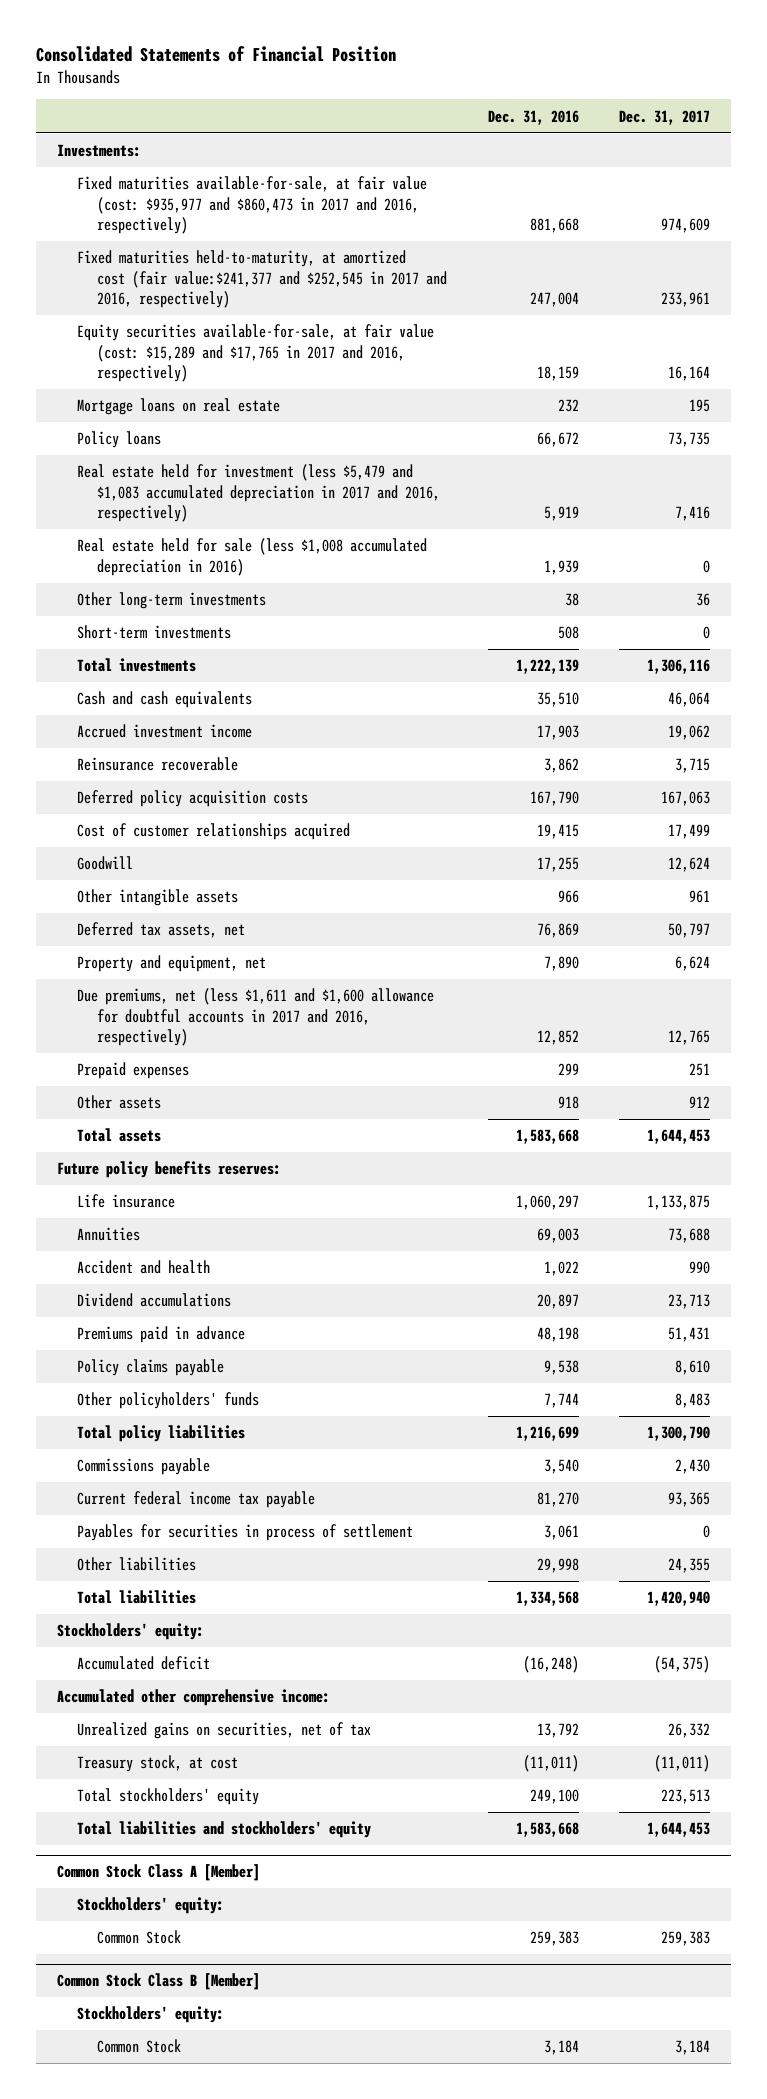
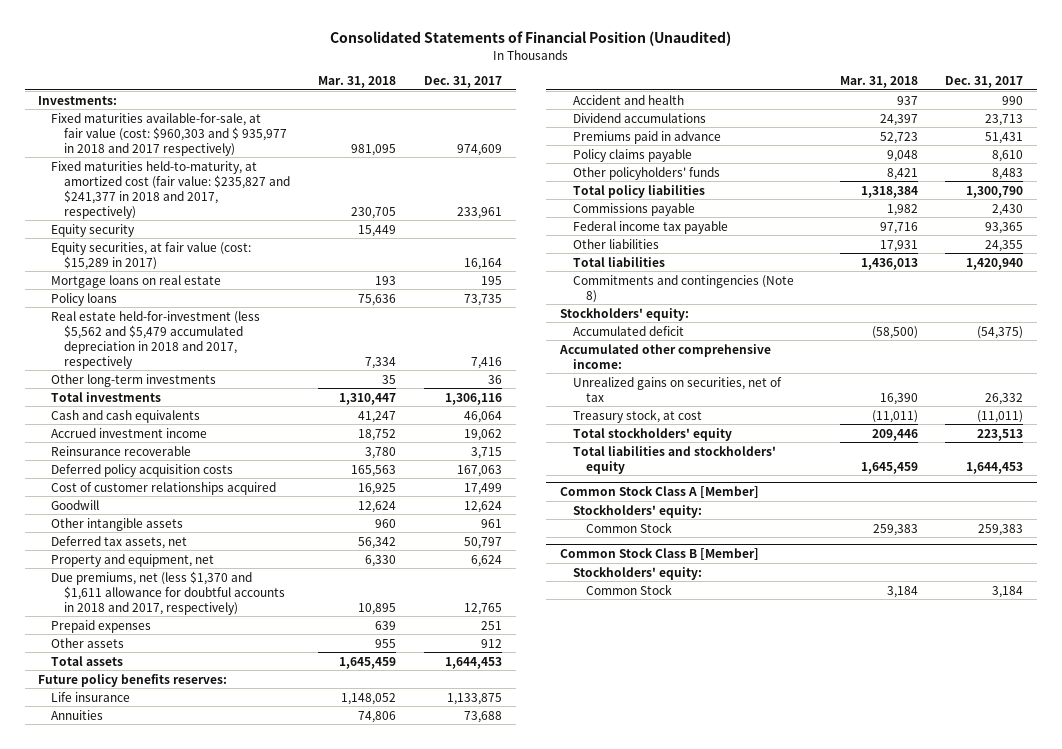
- Consolidated Statements of Financial Position
+ Consolidated Statements of Financial Position (Unaudited)
- | Dec. 31, 2016 | Dec. 31, 2017
+ | Mar. 31, 2018 | Dec. 31, 2017
- Fixed maturities available-for-sale, at fair value (cost: $935,977 and $860,473 in 2017 and 2016, respectively) | 881,668 | 974,609
- Fixed maturities held-to-maturity, at amortized cost (fair value:$241,377 and $252,545 in 2017 and 2016, respectively) | 247,004 | 233,961
- Equity securities available-for-sale, at fair value (cost: $15,289 and $17,765 in 2017 and 2016, respectively) | 18,159 | 16,164
+ Fixed maturities available-for-sale, at fair value (cost: $960,303 and $ 935,977 in 2018 and 2017 respectively) | 981,095 | 974,609
+ Fixed maturities held-to-maturity, at amortized cost (fair value: $235,827 and $241,377 in 2018 and 2017, respectively) | 230,705 | 233,961
+ Equity security | 15,449 |
+ Equity securities, at fair value (cost: $15,289 in 2017) | | 16,164
- Real estate held for investment (less $5,479 and $1,083 accumulated depreciation in 2017 and 2016, respectively) | 5,919 | 7,416
- Real estate held for sale (less $1,008 accumulated depreciation in 2016) | 1,939 | 0
+ Real estate held-for-investment (less $5,562 and $5,479 accumulated depreciation in 2018 and 2017, respectively | 7,334 | 7,416
- Short-term investments | 508 | 0
- Due premiums, net (less $1,611 and $1,600 allowance for doubtful accounts in 2017 and 2016, respectively) | 12,852 | 12,765
+ Due premiums, net (less $1,370 and $1,611 allowance for doubtful accounts in 2018 and 2017, respectively) | 10,895 | 12,765
- Current federal income tax payable | 81,270 | 93,365
- Payables for securities in process of settlement | 3,061 | 0
+ Federal income tax payable | 97,716 | 93,365
+ Commitments and contingencies (Note 8)

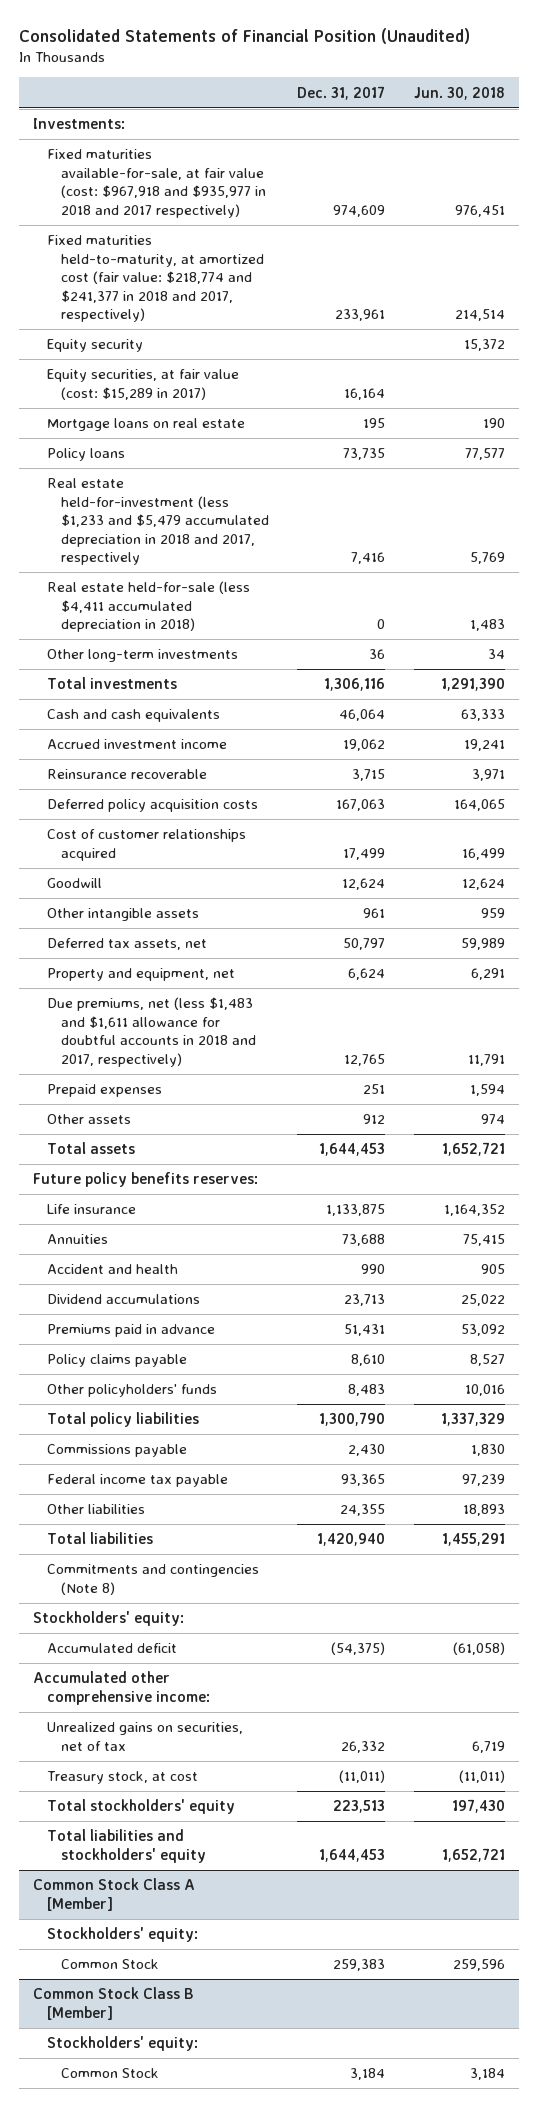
- | Mar. 31, 2018 | Dec. 31, 2017
+ | Dec. 31, 2017 | Jun. 30, 2018
- Fixed maturities available-for-sale, at fair value (cost: $960,303 and $ 935,977 in 2018 and 2017 respectively) | 981,095 | 974,609
- Fixed maturities held-to-maturity, at amortized cost (fair value: $235,827 and $241,377 in 2018 and 2017, respectively) | 230,705 | 233,961
+ Fixed maturities available-for-sale, at fair value (cost: $967,918 and $935,977 in 2018 and 2017 respectively) | 974,609 | 976,451
+ Fixed maturities held-to-maturity, at amortized cost (fair value: $218,774 and $241,377 in 2018 and 2017, respectively) | 233,961 | 214,514
- Real estate held-for-investment (less $5,562 and $5,479 accumulated depreciation in 2018 and 2017, respectively | 7,334 | 7,416
+ Real estate held-for-investment (less $1,233 and $5,479 accumulated depreciation in 2018 and 2017, respectively | 7,416 | 5,769
+ Real estate held-for-sale (less $4,411 accumulated depreciation in 2018) | 0 | 1,483
- Due premiums, net (less $1,370 and $1,611 allowance for doubtful accounts in 2018 and 2017, respectively) | 10,895 | 12,765
+ Due premiums, net (less $1,483 and $1,611 allowance for doubtful accounts in 2018 and 2017, respectively) | 12,765 | 11,791

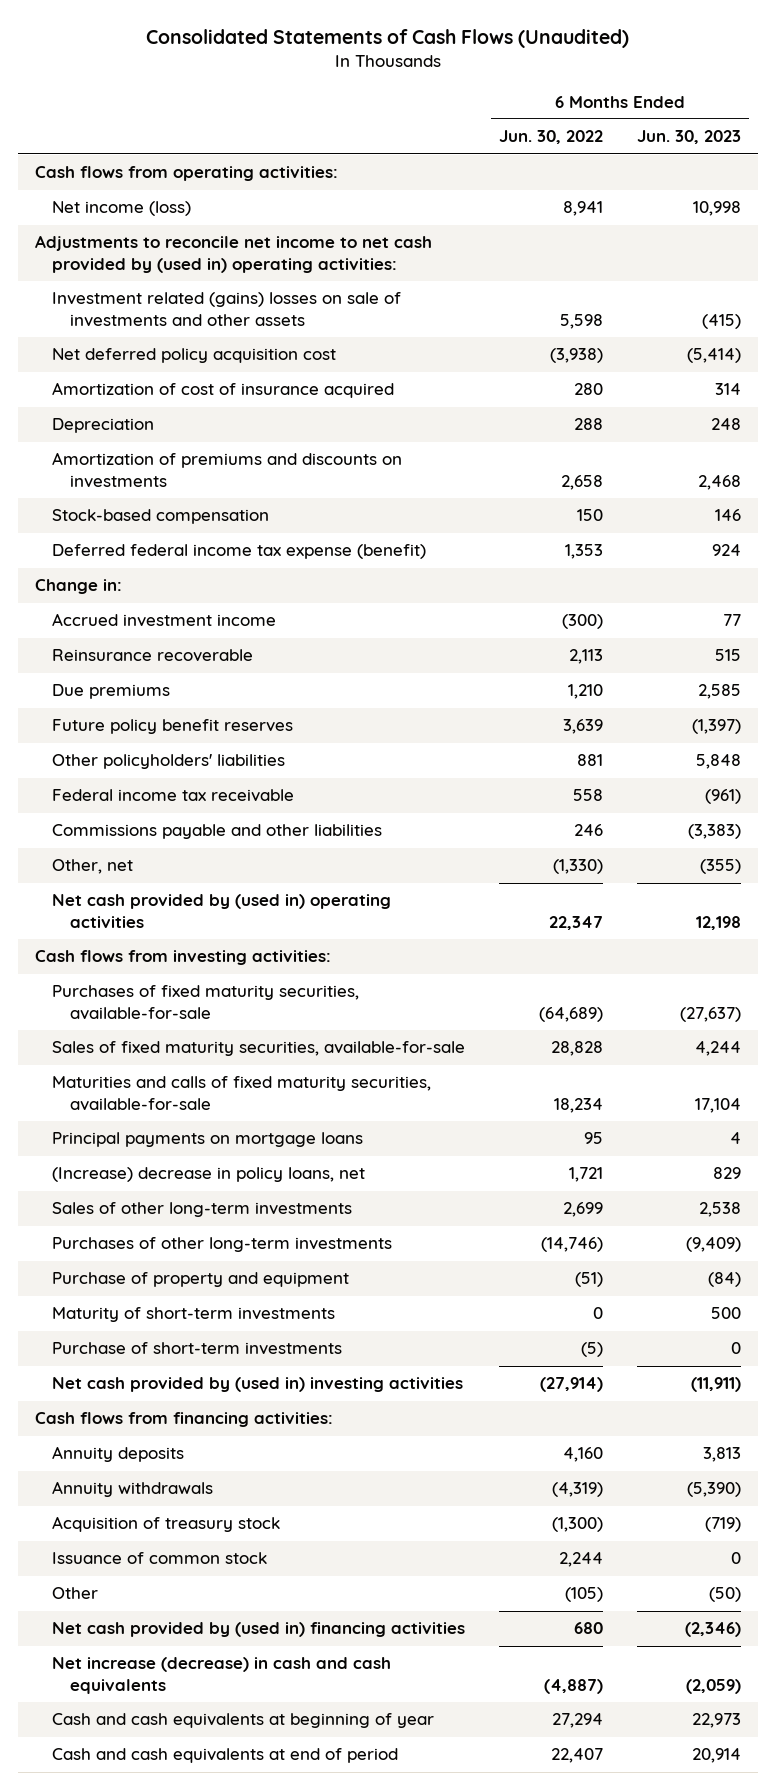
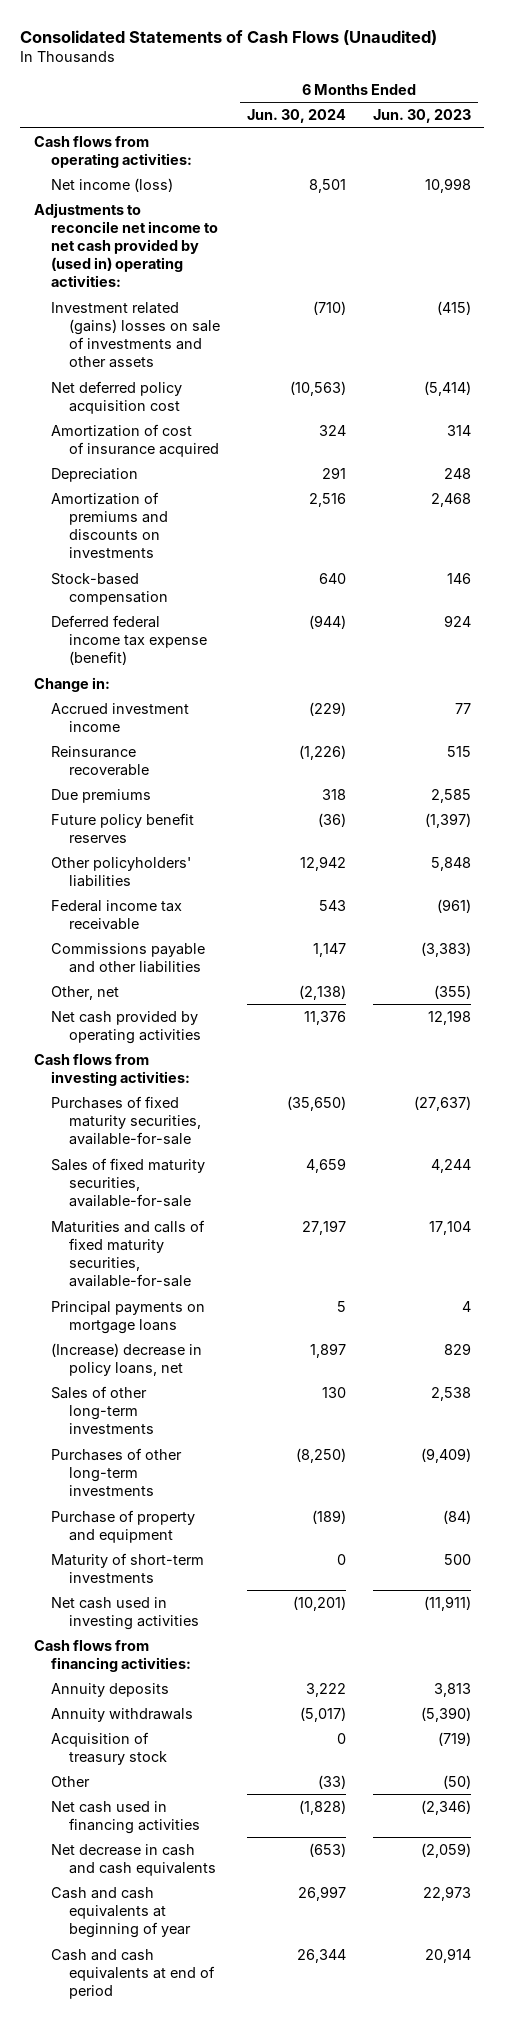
- | 6 Months Ended Jun. 30, 2022 | 6 Months Ended Jun. 30, 2023
+ | 6 Months Ended Jun. 30, 2024 | 6 Months Ended Jun. 30, 2023
- Net cash provided by (used in) operating activities | 22,347 | 12,198
+ Net cash provided by operating activities | 11,376 | 12,198
- Purchase of short-term investments | (5) | 0
- Net cash provided by (used in) investing activities | (27,914) | (11,911)
+ Net cash used in investing activities | (10,201) | (11,911)
- Issuance of common stock | 2,244 | 0
- Net cash provided by (used in) financing activities | 680 | (2,346)
- Net increase (decrease) in cash and cash equivalents | (4,887) | (2,059)
+ Net cash used in financing activities | (1,828) | (2,346)
+ Net decrease in cash and cash equivalents | (653) | (2,059)

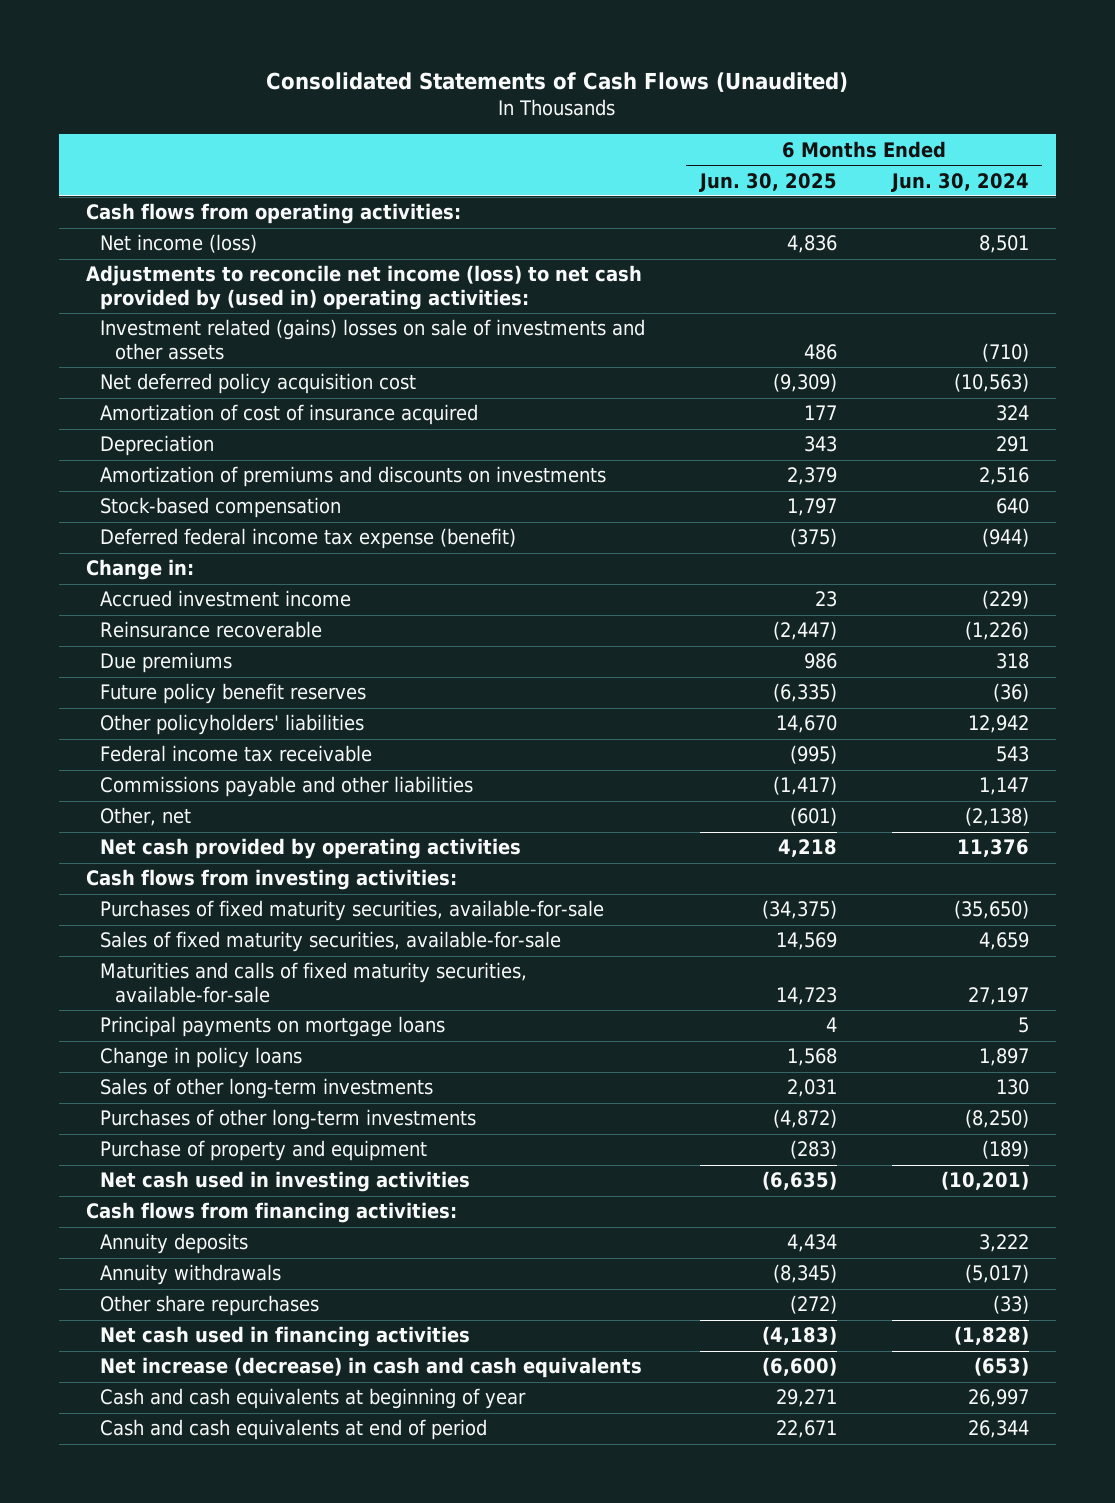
- | 6 Months Ended Jun. 30, 2024 | 6 Months Ended Jun. 30, 2023
+ | 6 Months Ended Jun. 30, 2025 | 6 Months Ended Jun. 30, 2024
- Adjustments to reconcile net income to net cash provided by (used in) operating activities:
+ Adjustments to reconcile net income (loss) to net cash provided by (used in) operating activities:
- (Increase) decrease in policy loans, net | 1,897 | 829
+ Change in policy loans | 1,568 | 1,897
- Maturity of short-term investments | 0 | 500
- Acquisition of treasury stock | 0 | (719)
- Other | (33) | (50)
+ Other share repurchases | (272) | (33)
- Net decrease in cash and cash equivalents | (653) | (2,059)
+ Net increase (decrease) in cash and cash equivalents | (6,600) | (653)

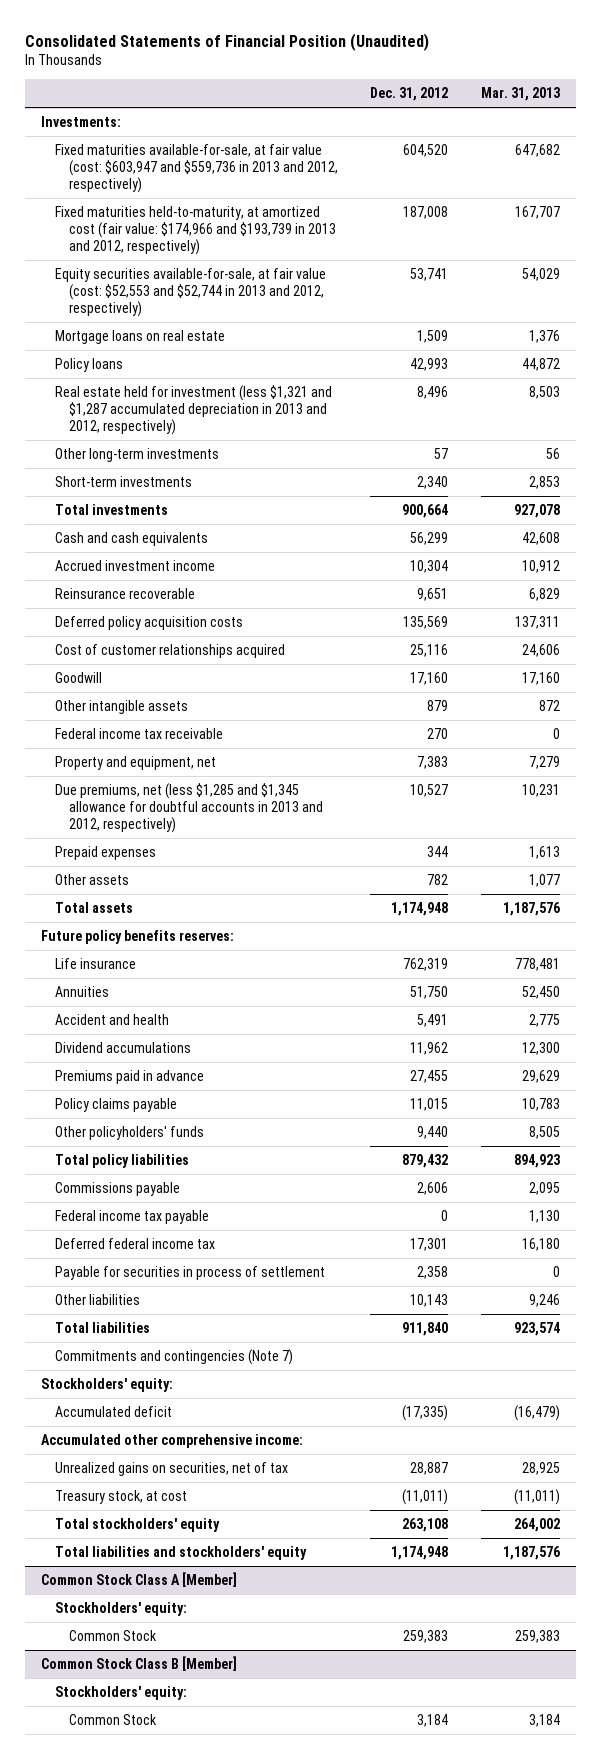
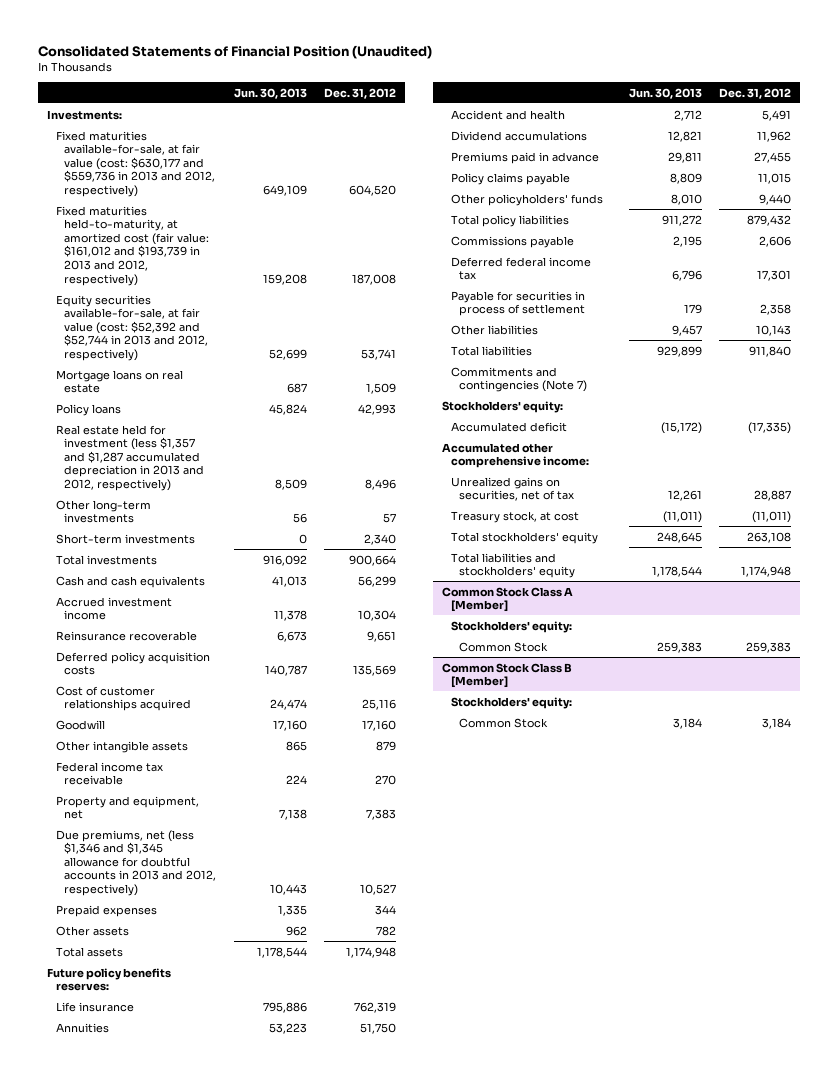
- | Dec. 31, 2012 | Mar. 31, 2013
+ | Jun. 30, 2013 | Dec. 31, 2012
- Fixed maturities available-for-sale, at fair value (cost: $603,947 and $559,736 in 2013 and 2012, respectively) | 604,520 | 647,682
- Fixed maturities held-to-maturity, at amortized cost (fair value: $174,966 and $193,739 in 2013 and 2012, respectively) | 187,008 | 167,707
- Equity securities available-for-sale, at fair value (cost: $52,553 and $52,744 in 2013 and 2012, respectively) | 53,741 | 54,029
+ Fixed maturities available-for-sale, at fair value (cost: $630,177 and $559,736 in 2013 and 2012, respectively) | 649,109 | 604,520
+ Fixed maturities held-to-maturity, at amortized cost (fair value: $161,012 and $193,739 in 2013 and 2012, respectively) | 159,208 | 187,008
+ Equity securities available-for-sale, at fair value (cost: $52,392 and $52,744 in 2013 and 2012, respectively) | 52,699 | 53,741
- Real estate held for investment (less $1,321 and $1,287 accumulated depreciation in 2013 and 2012, respectively) | 8,496 | 8,503
+ Real estate held for investment (less $1,357 and $1,287 accumulated depreciation in 2013 and 2012, respectively) | 8,509 | 8,496
- Due premiums, net (less $1,285 and $1,345 allowance for doubtful accounts in 2013 and 2012, respectively) | 10,527 | 10,231
+ Due premiums, net (less $1,346 and $1,345 allowance for doubtful accounts in 2013 and 2012, respectively) | 10,443 | 10,527
- Federal income tax payable | 0 | 1,130

